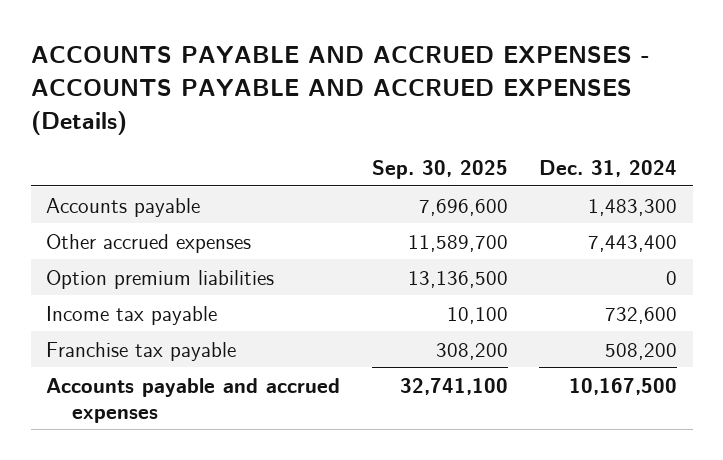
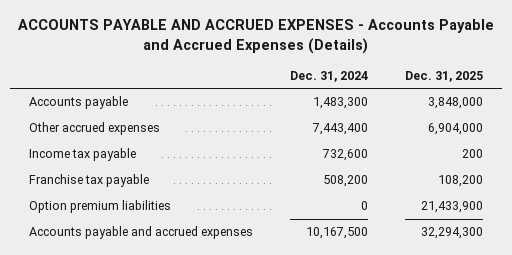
- ACCOUNTS PAYABLE AND ACCRUED EXPENSES - ACCOUNTS PAYABLE AND ACCRUED EXPENSES (Details)
+ ACCOUNTS PAYABLE AND ACCRUED EXPENSES - Accounts Payable and Accrued Expenses (Details)
- | Sep. 30, 2025 | Dec. 31, 2024
+ | Dec. 31, 2024 | Dec. 31, 2025
moved down: Option premium liabilities | 0 | 21,433,900

